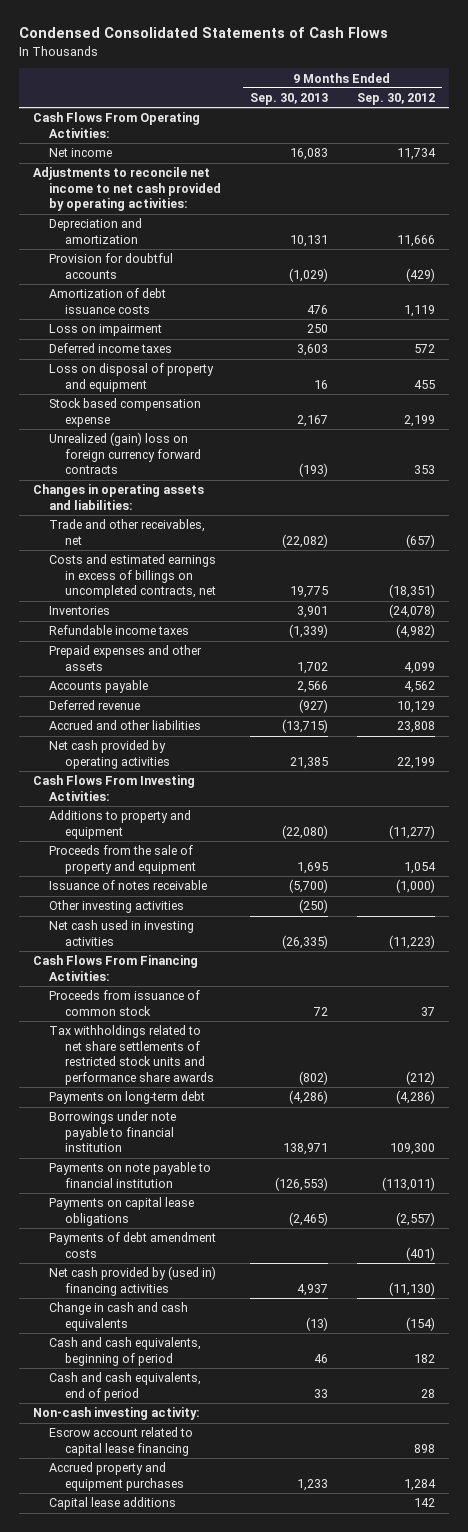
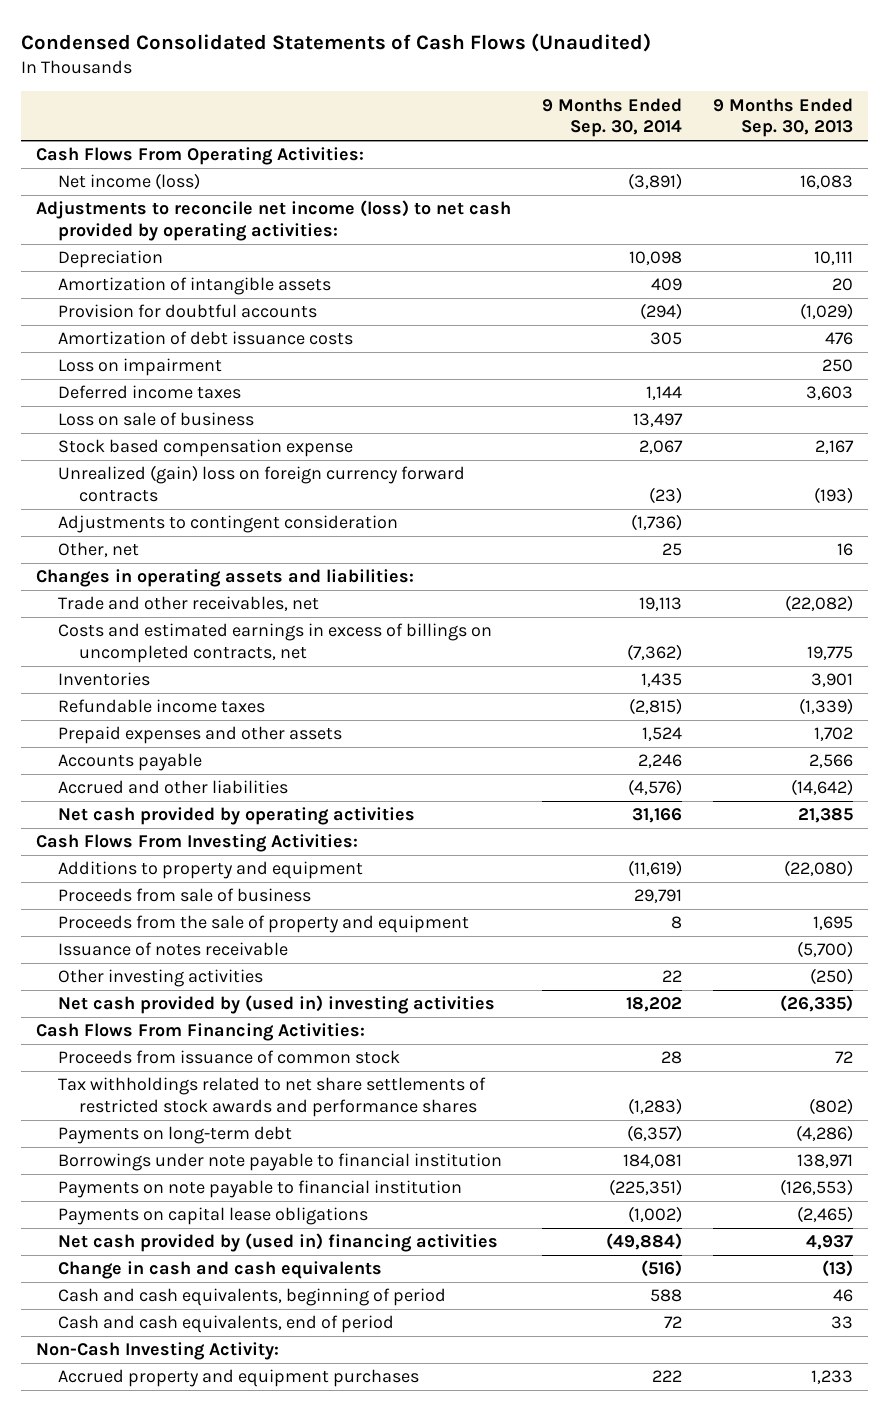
- Condensed Consolidated Statements of Cash Flows
+ Condensed Consolidated Statements of Cash Flows (Unaudited)
- | 9 Months Ended Sep. 30, 2013 | 9 Months Ended Sep. 30, 2012
+ | 9 Months Ended Sep. 30, 2014 | 9 Months Ended Sep. 30, 2013
- Net income | 16,083 | 11,734
- Adjustments to reconcile net income to net cash provided by operating activities:
- Depreciation and amortization | 10,131 | 11,666
+ Net income (loss) | (3,891) | 16,083
+ Adjustments to reconcile net income (loss) to net cash provided by operating activities:
+ Depreciation | 10,098 | 10,111
+ Amortization of intangible assets | 409 | 20
- Loss on disposal of property and equipment | 16 | 455
+ Loss on sale of business | 13,497 |
+ Adjustments to contingent consideration | (1,736) |
+ Other, net | 25 | 16
- Deferred revenue | (927) | 10,129
- Accrued and other liabilities | (13,715) | 23,808
+ Accrued and other liabilities | (4,576) | (14,642)
+ Proceeds from sale of business | 29,791 |
- Net cash used in investing activities | (26,335) | (11,223)
+ Net cash provided by (used in) investing activities | 18,202 | (26,335)
- Tax withholdings related to net share settlements of restricted stock units and performance share awards | (802) | (212)
+ Tax withholdings related to net share settlements of restricted stock awards and performance shares | (1,283) | (802)
- Payments of debt amendment costs | | (401)
- Non-cash investing activity:
- Escrow account related to capital lease financing | | 898
+ Non-Cash Investing Activity:
- Capital lease additions | | 142

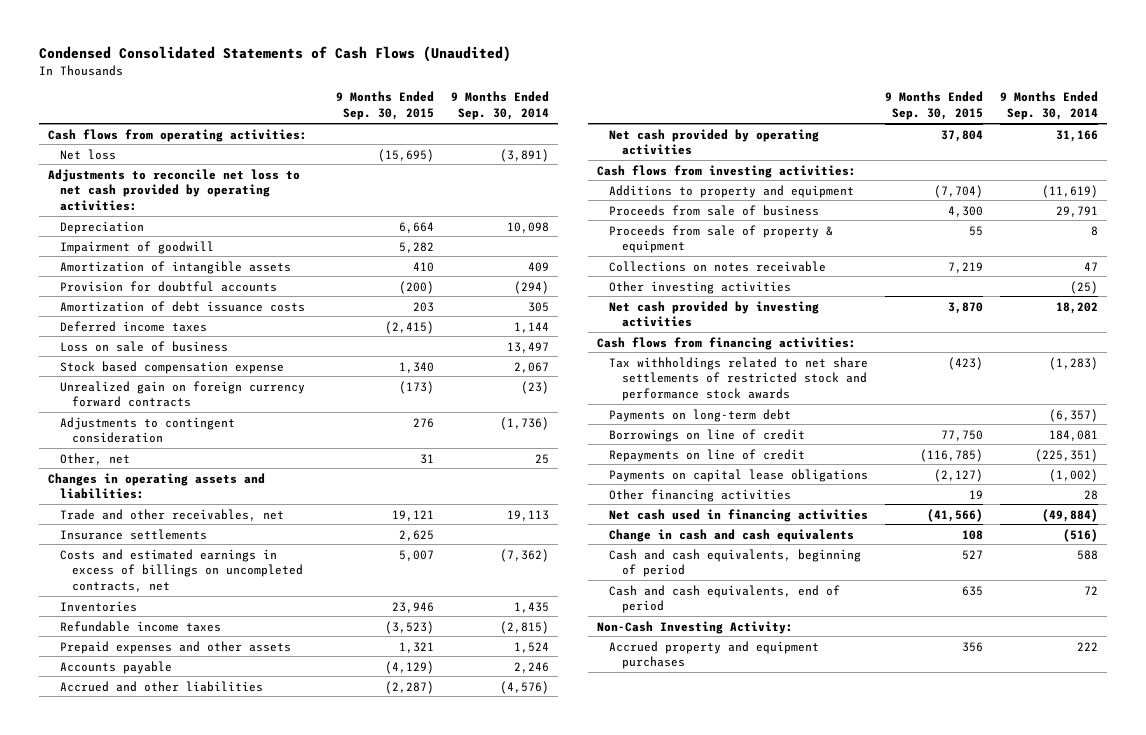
- | 9 Months Ended Sep. 30, 2014 | 9 Months Ended Sep. 30, 2013
+ | 9 Months Ended Sep. 30, 2015 | 9 Months Ended Sep. 30, 2014
- Cash Flows From Operating Activities:
- Net income (loss) | (3,891) | 16,083
- Adjustments to reconcile net income (loss) to net cash provided by operating activities:
+ Cash flows from operating activities:
+ Net loss | (15,695) | (3,891)
+ Adjustments to reconcile net loss to net cash provided by operating activities:
+ Impairment of goodwill | 5,282 |
- Loss on impairment | | 250
- Unrealized (gain) loss on foreign currency forward contracts | (23) | (193)
+ Unrealized gain on foreign currency forward contracts | (173) | (23)
+ Insurance settlements | 2,625 |
- Cash Flows From Investing Activities:
+ Cash flows from investing activities:
- Proceeds from the sale of property and equipment | 8 | 1,695
- Issuance of notes receivable | | (5,700)
- Other investing activities | 22 | (250)
- Net cash provided by (used in) investing activities | 18,202 | (26,335)
- Cash Flows From Financing Activities:
- Proceeds from issuance of common stock | 28 | 72
- Tax withholdings related to net share settlements of restricted stock awards and performance shares | (1,283) | (802)
+ Proceeds from sale of property & equipment | 55 | 8
+ Collections on notes receivable | 7,219 | 47
+ Other investing activities | | (25)
+ Net cash provided by investing activities | 3,870 | 18,202
+ Cash flows from financing activities:
+ Tax withholdings related to net share settlements of restricted stock and performance stock awards | (423) | (1,283)
- Borrowings under note payable to financial institution | 184,081 | 138,971
- Payments on note payable to financial institution | (225,351) | (126,553)
+ Borrowings on line of credit | 77,750 | 184,081
+ Repayments on line of credit | (116,785) | (225,351)
- Net cash provided by (used in) financing activities | (49,884) | 4,937
+ Other financing activities | 19 | 28
+ Net cash used in financing activities | (41,566) | (49,884)

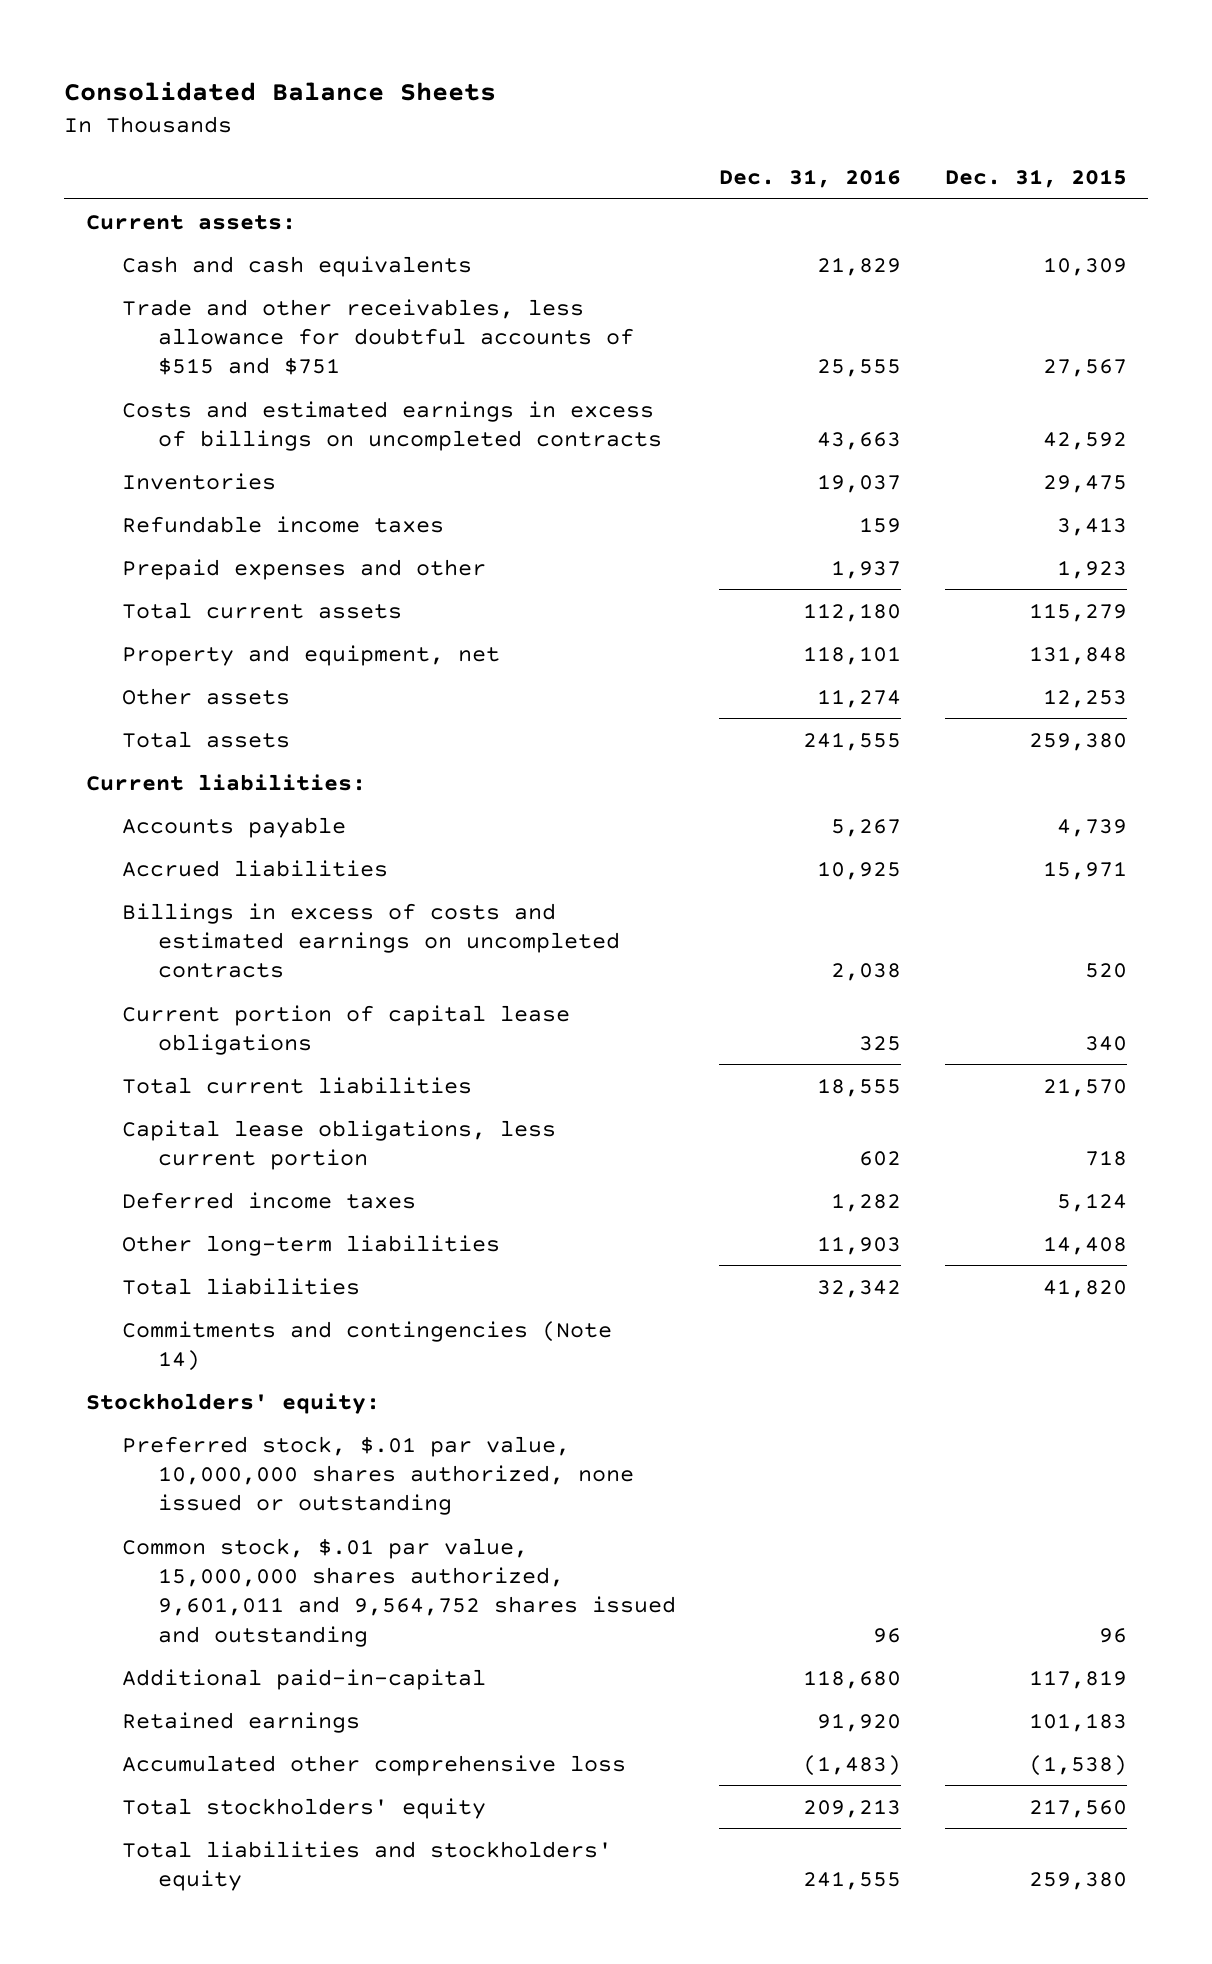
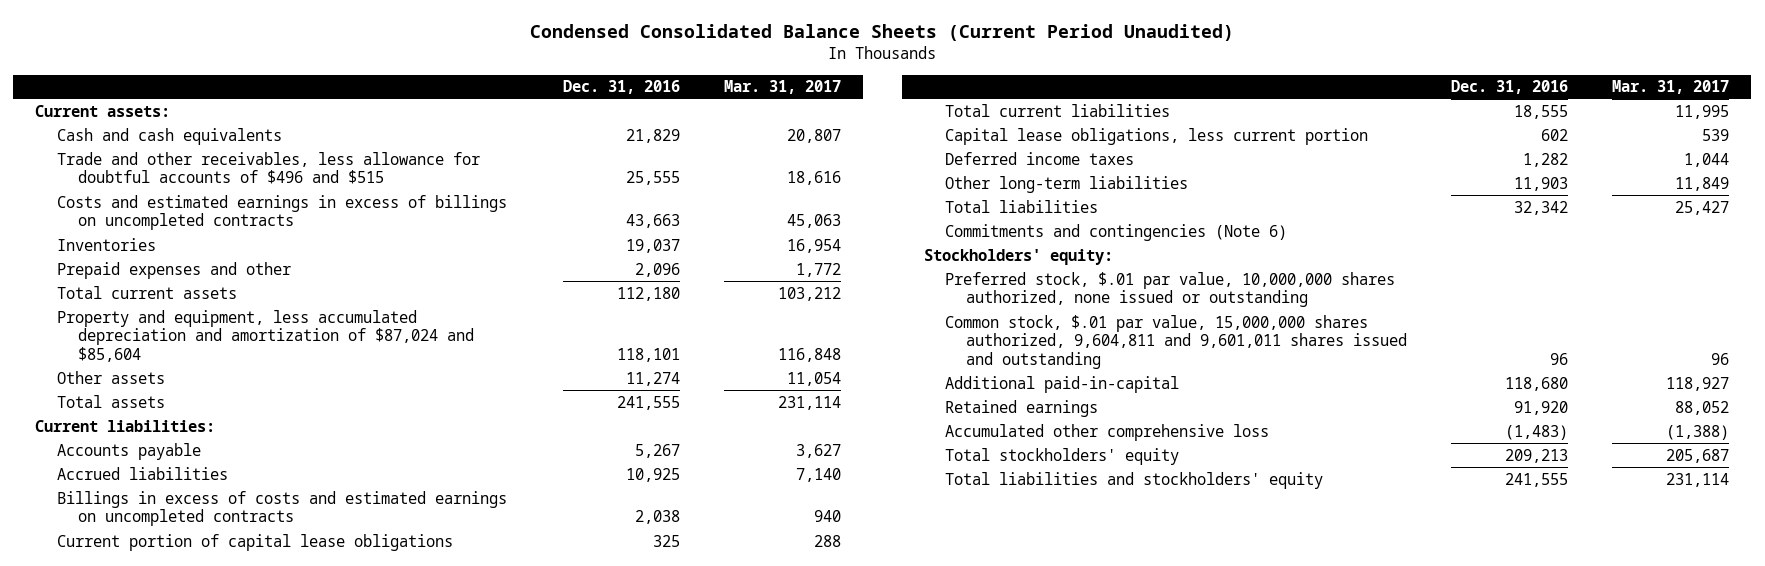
- Consolidated Balance Sheets
+ Condensed Consolidated Balance Sheets (Current Period Unaudited)
- | Dec. 31, 2016 | Dec. 31, 2015
+ | Dec. 31, 2016 | Mar. 31, 2017
- Trade and other receivables, less allowance for doubtful accounts of $515 and $751 | 25,555 | 27,567
+ Trade and other receivables, less allowance for doubtful accounts of $496 and $515 | 25,555 | 18,616
- Refundable income taxes | 159 | 3,413
- Prepaid expenses and other | 1,937 | 1,923
+ Prepaid expenses and other | 2,096 | 1,772
- Property and equipment, net | 118,101 | 131,848
+ Property and equipment, less accumulated depreciation and amortization of $87,024 and $85,604 | 118,101 | 116,848
- Commitments and contingencies (Note 14)
+ Commitments and contingencies (Note 6)
- Common stock, $.01 par value, 15,000,000 shares authorized, 9,601,011 and 9,564,752 shares issued and outstanding | 96 | 96
+ Common stock, $.01 par value, 15,000,000 shares authorized, 9,604,811 and 9,601,011 shares issued and outstanding | 96 | 96

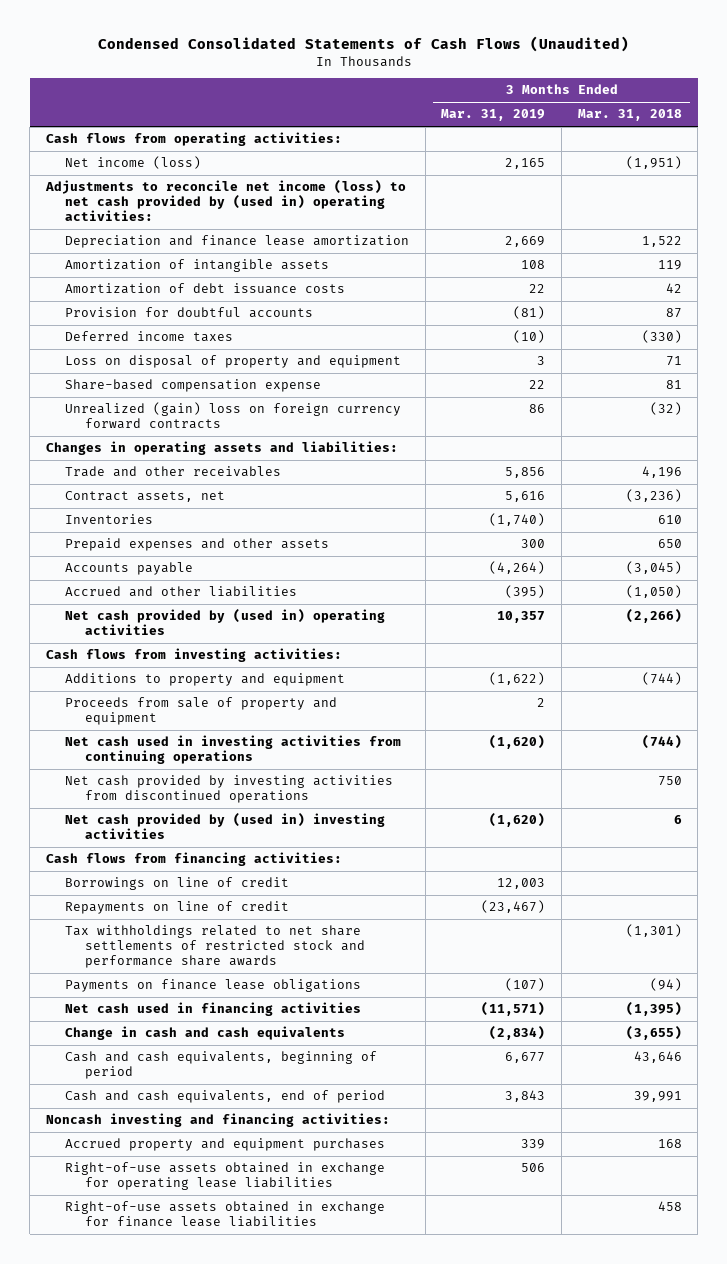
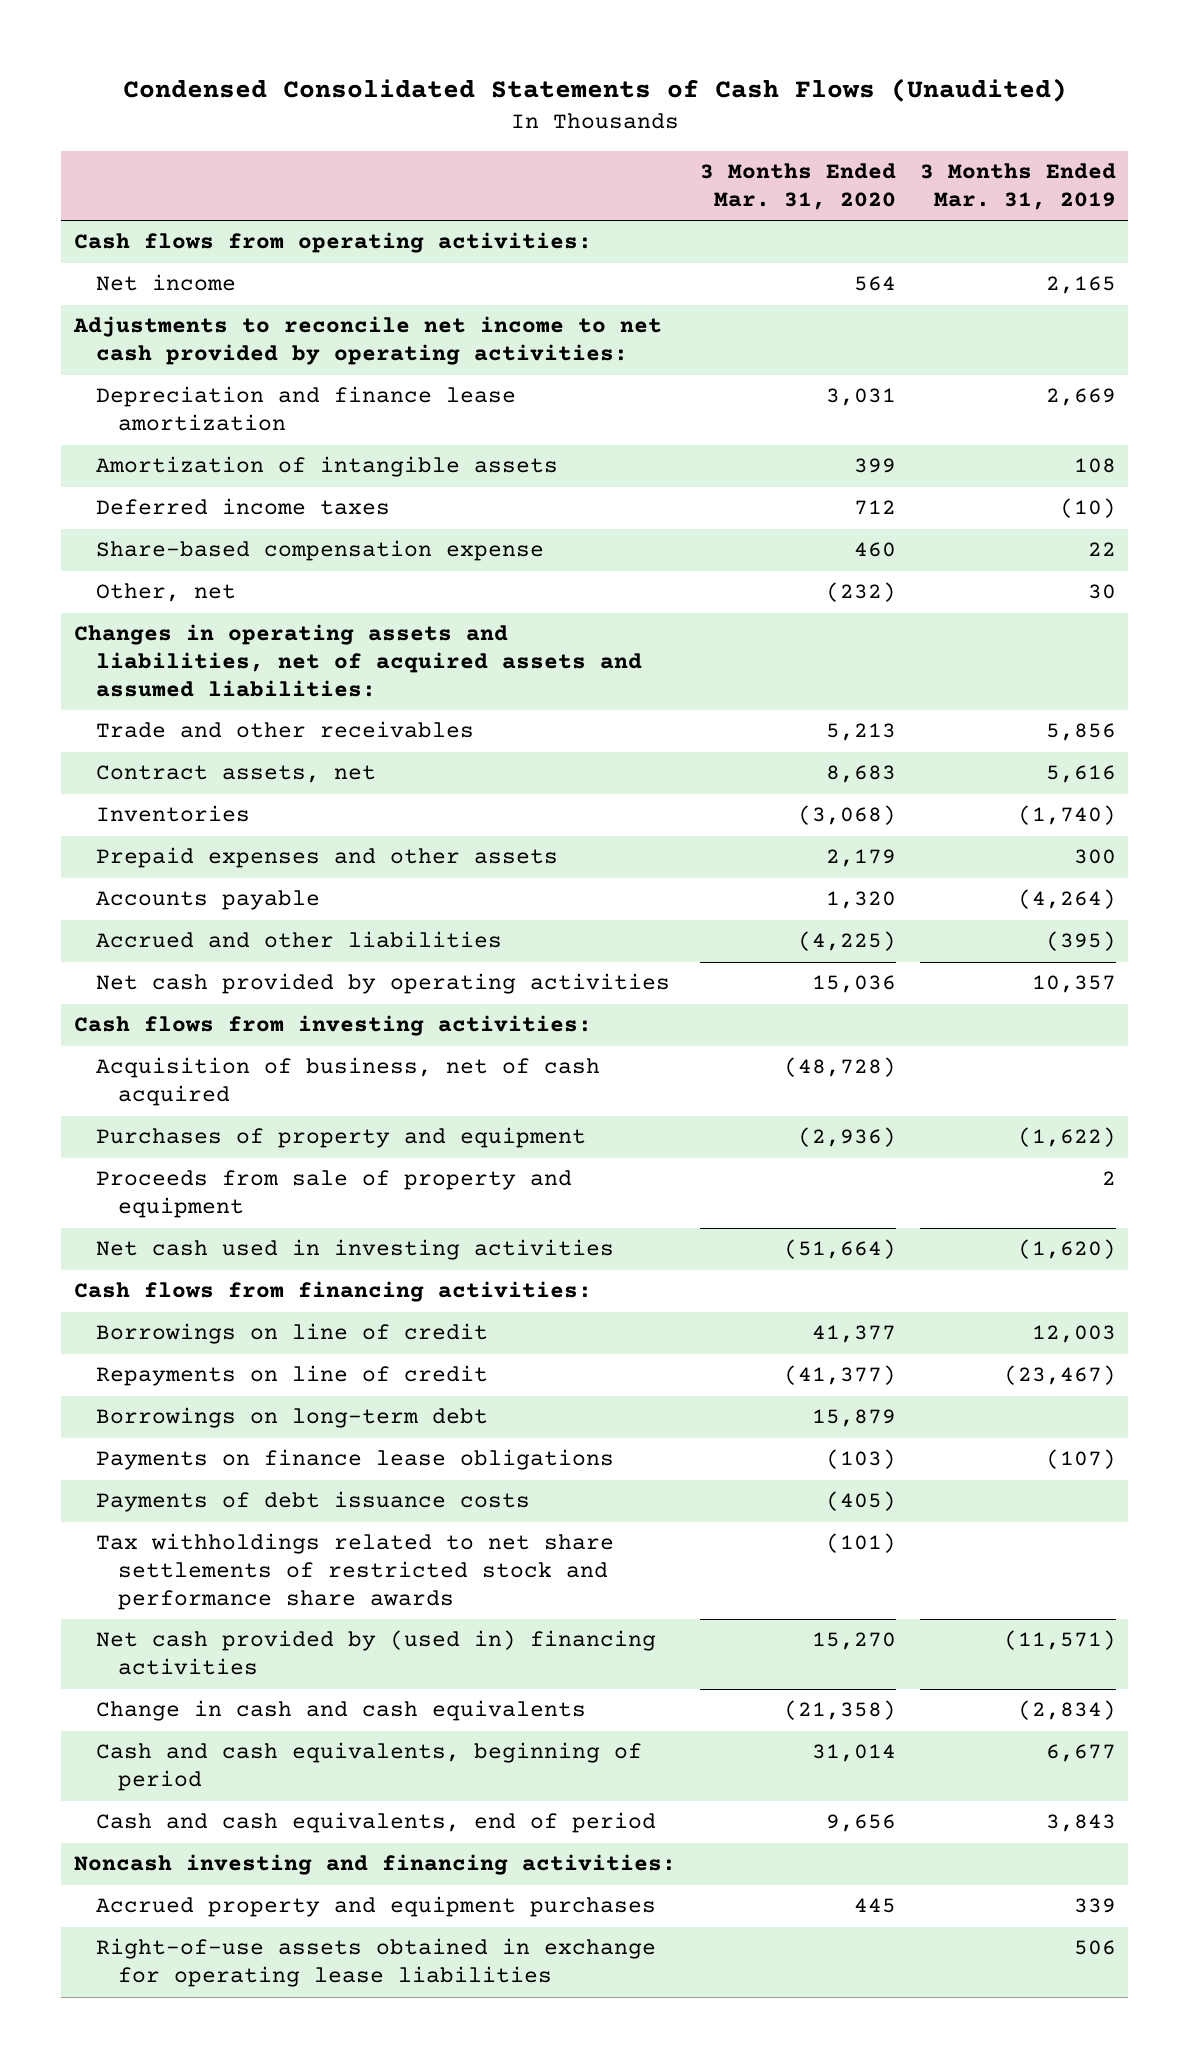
- | 3 Months Ended Mar. 31, 2019 | 3 Months Ended Mar. 31, 2018
+ | 3 Months Ended Mar. 31, 2020 | 3 Months Ended Mar. 31, 2019
- Net income (loss) | 2,165 | (1,951)
- Adjustments to reconcile net income (loss) to net cash provided by (used in) operating activities:
+ Net income | 564 | 2,165
+ Adjustments to reconcile net income to net cash provided by operating activities:
- Amortization of debt issuance costs | 22 | 42
- Provision for doubtful accounts | (81) | 87
- Loss on disposal of property and equipment | 3 | 71
- Unrealized (gain) loss on foreign currency forward contracts | 86 | (32)
- Changes in operating assets and liabilities:
+ Other, net | (232) | 30
+ Changes in operating assets and liabilities, net of acquired assets and assumed liabilities:
- Net cash provided by (used in) operating activities | 10,357 | (2,266)
+ Net cash provided by operating activities | 15,036 | 10,357
- Additions to property and equipment | (1,622) | (744)
+ Acquisition of business, net of cash acquired | (48,728) |
+ Purchases of property and equipment | (2,936) | (1,622)
- Net cash used in investing activities from continuing operations | (1,620) | (744)
- Net cash provided by investing activities from discontinued operations | | 750
- Net cash provided by (used in) investing activities | (1,620) | 6
+ Net cash used in investing activities | (51,664) | (1,620)
+ Borrowings on long-term debt | 15,879 |
- Net cash used in financing activities | (11,571) | (1,395)
+ Payments of debt issuance costs | (405) |
moved down: Tax withholdings related to net share settlements of restricted stock and performance share awards | (101) |
+ Net cash provided by (used in) financing activities | 15,270 | (11,571)
- Right-of-use assets obtained in exchange for finance lease liabilities | | 458

